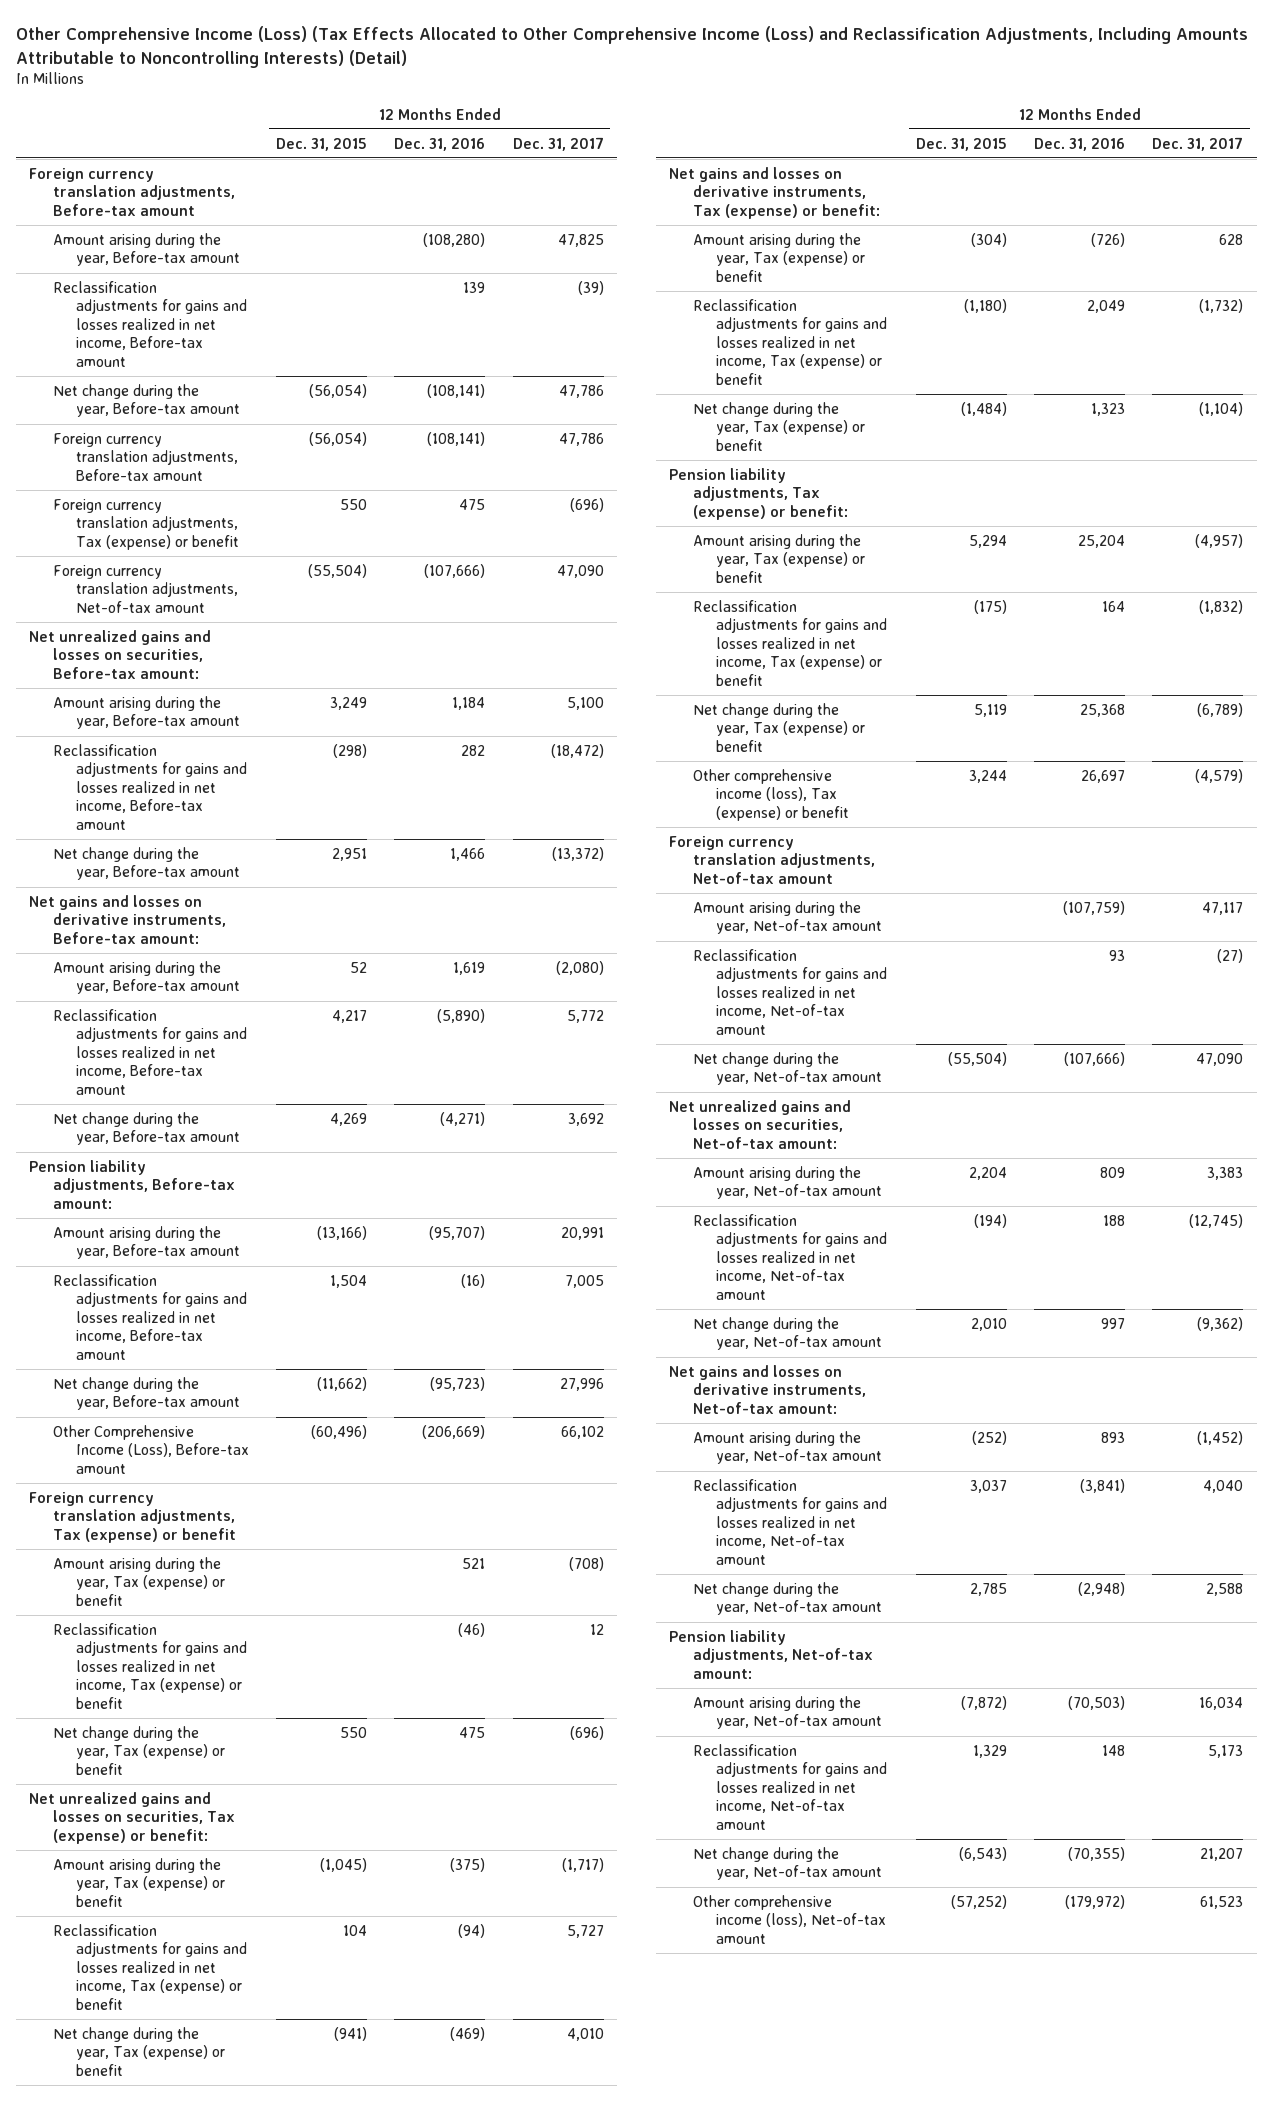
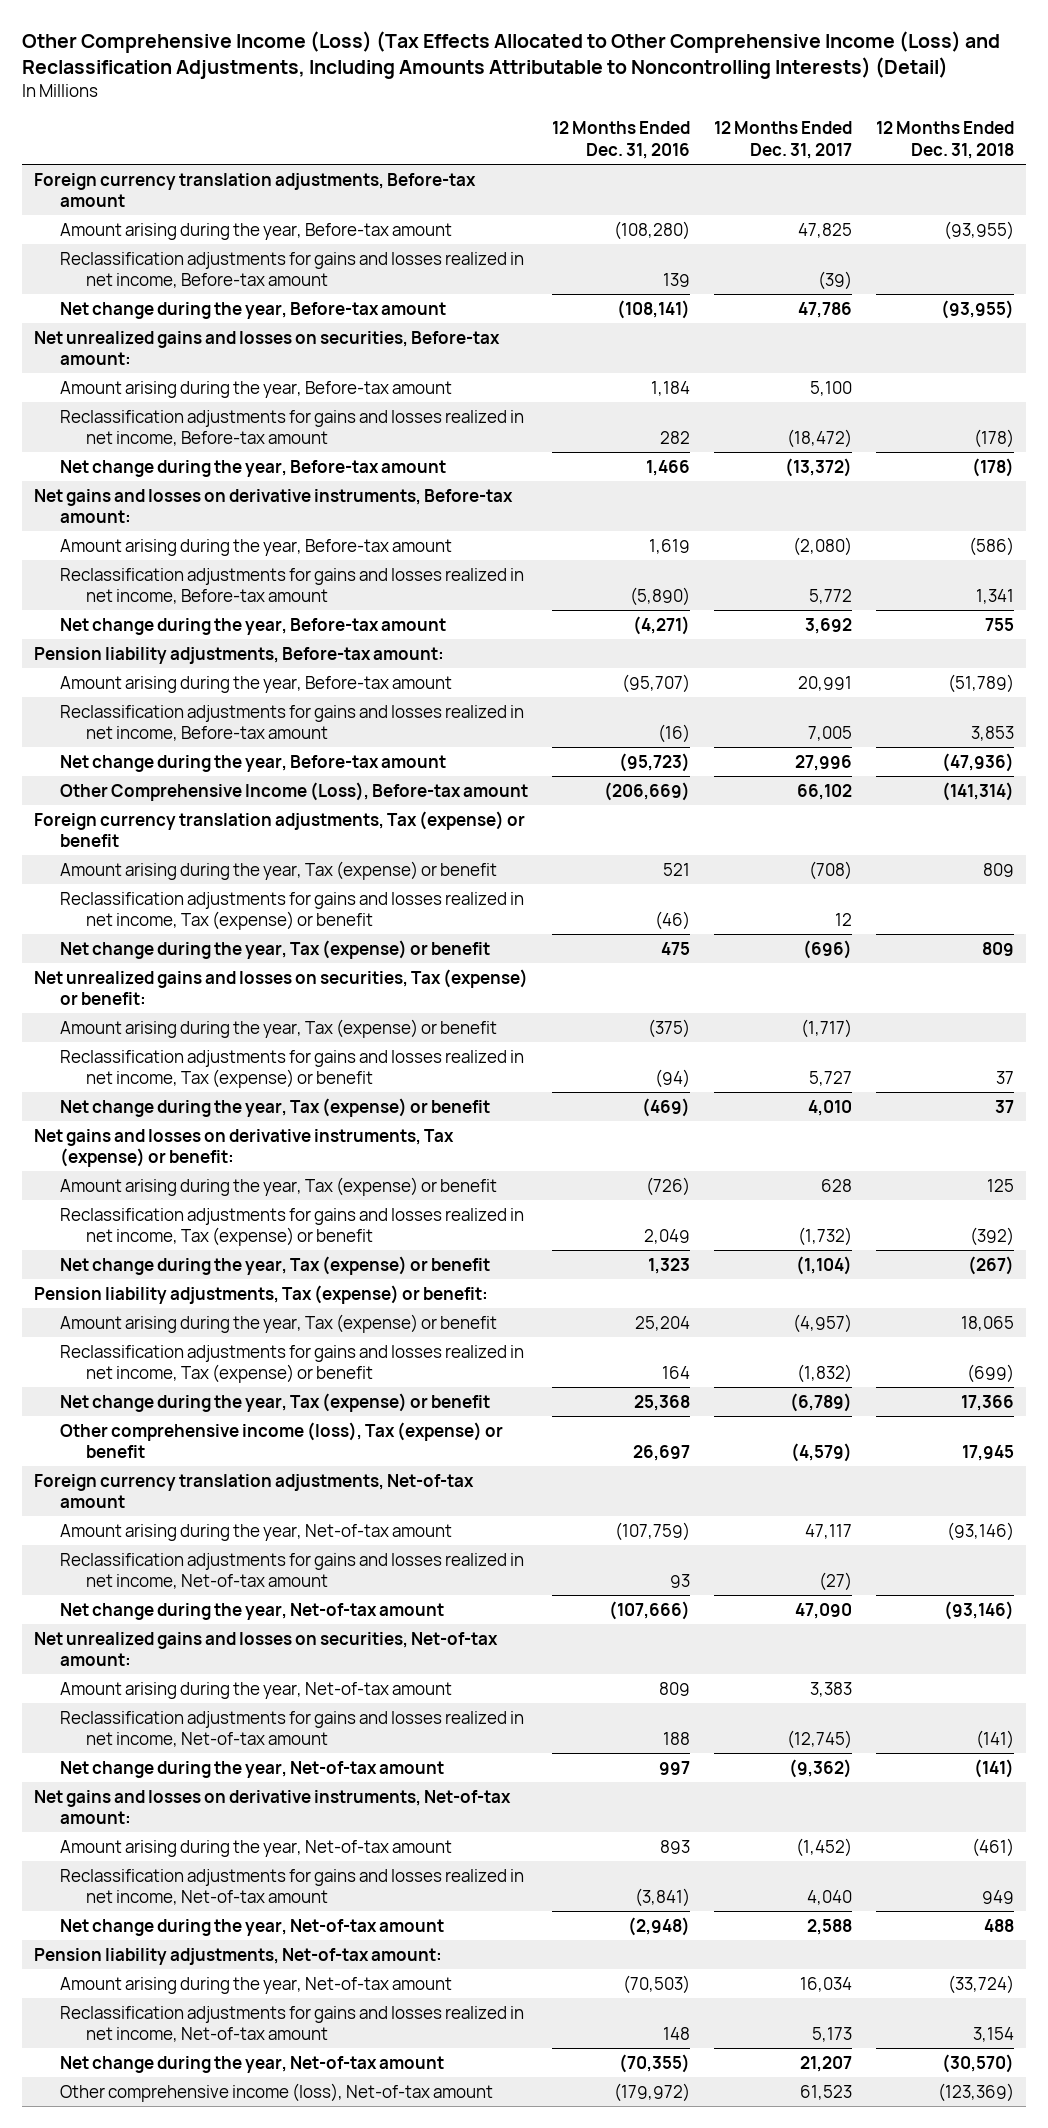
- | 12 Months Ended Dec. 31, 2015 | 12 Months Ended Dec. 31, 2016 | 12 Months Ended Dec. 31, 2017
+ | 12 Months Ended Dec. 31, 2016 | 12 Months Ended Dec. 31, 2017 | 12 Months Ended Dec. 31, 2018
- Foreign currency translation adjustments, Before-tax amount | (56,054) | (108,141) | 47,786
- Foreign currency translation adjustments, Tax (expense) or benefit | 550 | 475 | (696)
- Foreign currency translation adjustments, Net-of-tax amount | (55,504) | (107,666) | 47,090

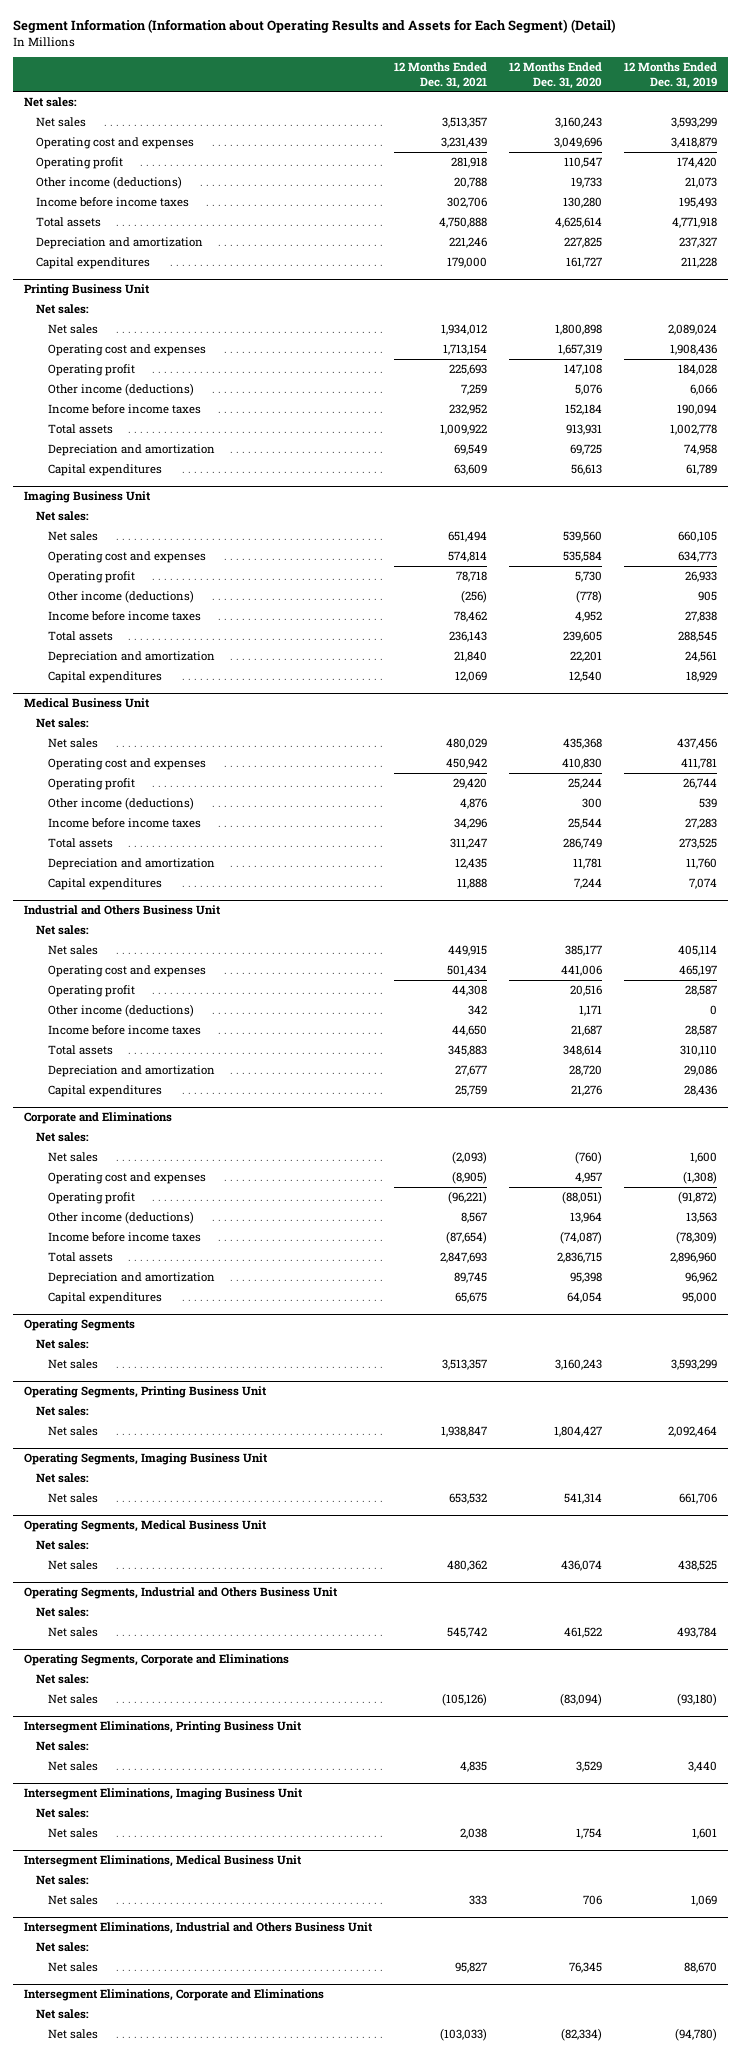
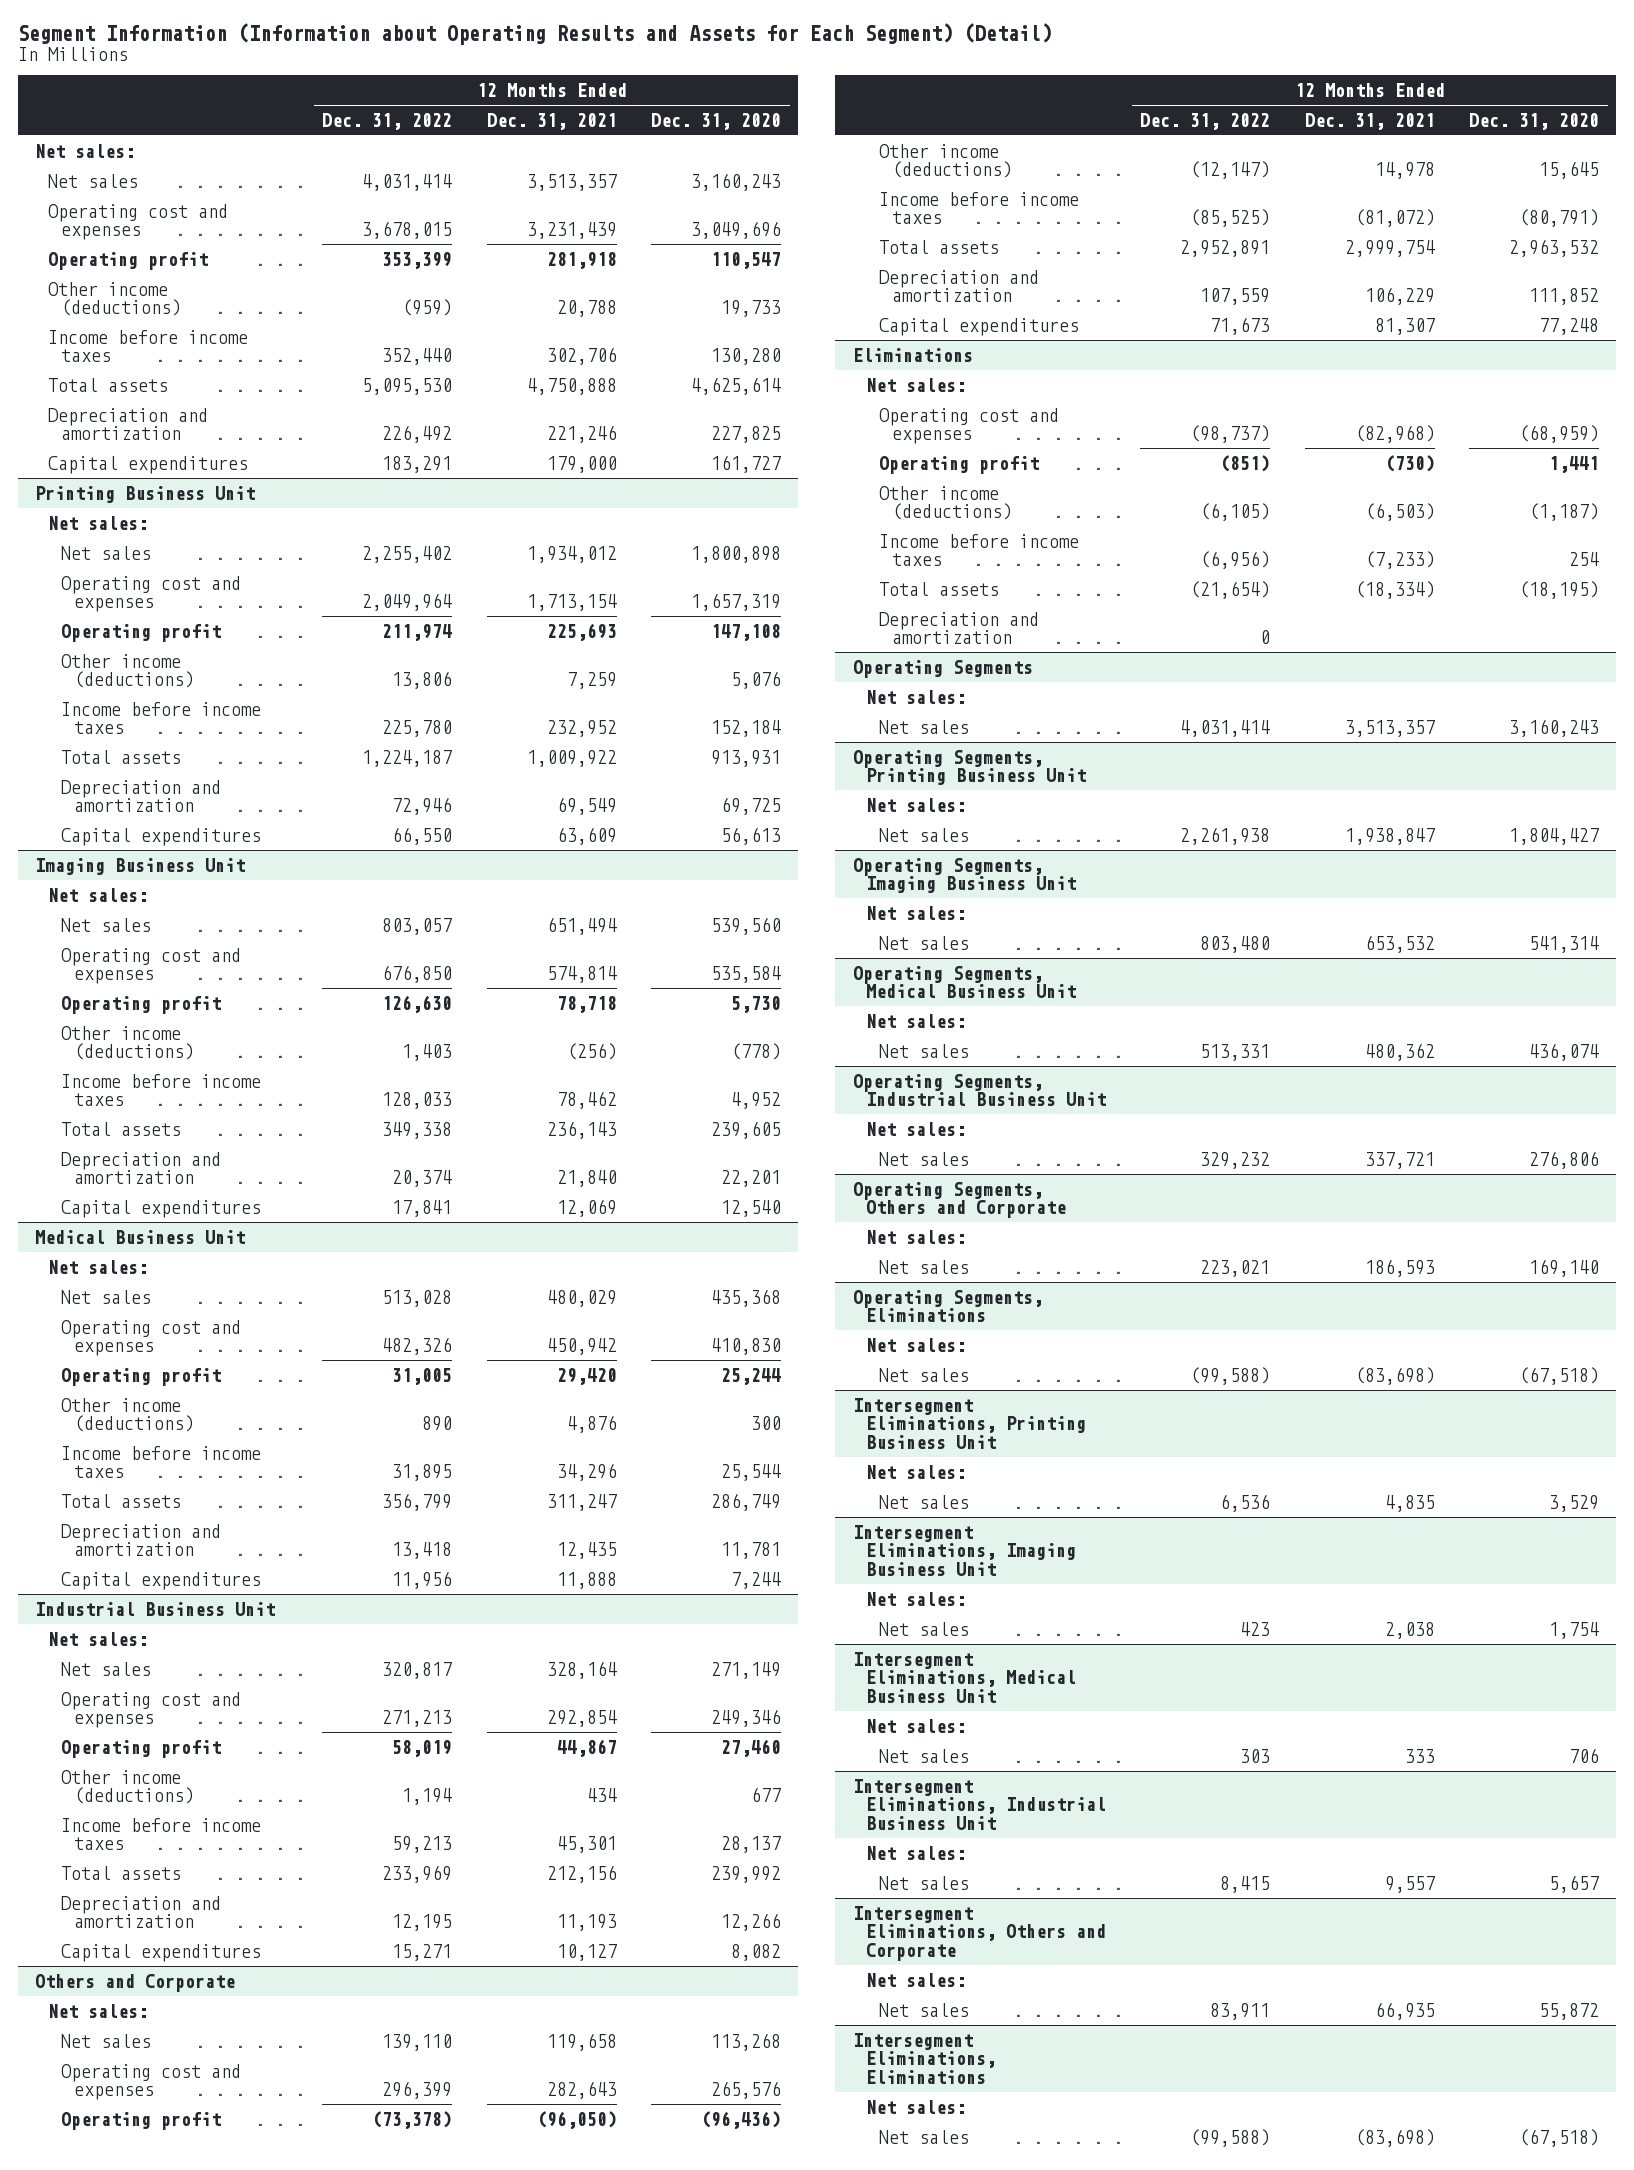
- | 12 Months Ended Dec. 31, 2021 | 12 Months Ended Dec. 31, 2020 | 12 Months Ended Dec. 31, 2019
+ | 12 Months Ended Dec. 31, 2022 | 12 Months Ended Dec. 31, 2021 | 12 Months Ended Dec. 31, 2020
- Industrial and Others Business Unit
+ Industrial Business Unit
- Net sales | 449,915 | 385,177 | 405,114
- Operating cost and expenses | 501,434 | 441,006 | 465,197
- Operating profit | 44,308 | 20,516 | 28,587
- Other income (deductions) | 342 | 1,171 | 0
- Income before income taxes | 44,650 | 21,687 | 28,587
- Total assets | 345,883 | 348,614 | 310,110
- Depreciation and amortization | 27,677 | 28,720 | 29,086
- Capital expenditures | 25,759 | 21,276 | 28,436
- Corporate and Eliminations
+ Net sales | 320,817 | 328,164 | 271,149
+ Operating cost and expenses | 271,213 | 292,854 | 249,346
+ Operating profit | 58,019 | 44,867 | 27,460
+ Other income (deductions) | 1,194 | 434 | 677
+ Income before income taxes | 59,213 | 45,301 | 28,137
+ Total assets | 233,969 | 212,156 | 239,992
+ Depreciation and amortization | 12,195 | 11,193 | 12,266
+ Capital expenditures | 15,271 | 10,127 | 8,082
+ Others and Corporate
- Net sales | (2,093) | (760) | 1,600
- Operating cost and expenses | (8,905) | 4,957 | (1,308)
- Operating profit | (96,221) | (88,051) | (91,872)
- Other income (deductions) | 8,567 | 13,964 | 13,563
- Income before income taxes | (87,654) | (74,087) | (78,309)
- Total assets | 2,847,693 | 2,836,715 | 2,896,960
- Depreciation and amortization | 89,745 | 95,398 | 96,962
- Capital expenditures | 65,675 | 64,054 | 95,000
+ Net sales | 139,110 | 119,658 | 113,268
+ Operating cost and expenses | 296,399 | 282,643 | 265,576
+ Operating profit | (73,378) | (96,050) | (96,436)
+ Other income (deductions) | (12,147) | 14,978 | 15,645
+ Income before income taxes | (85,525) | (81,072) | (80,791)
+ Total assets | 2,952,891 | 2,999,754 | 2,963,532
+ Depreciation and amortization | 107,559 | 106,229 | 111,852
+ Capital expenditures | 71,673 | 81,307 | 77,248
+ Eliminations
+ Net sales:
+ Operating cost and expenses | (98,737) | (82,968) | (68,959)
+ Operating profit | (851) | (730) | 1,441
+ Other income (deductions) | (6,105) | (6,503) | (1,187)
+ Income before income taxes | (6,956) | (7,233) | 254
+ Total assets | (21,654) | (18,334) | (18,195)
+ Depreciation and amortization | 0 | |
- Operating Segments, Industrial and Others Business Unit
+ Operating Segments, Industrial Business Unit
- Net sales | 545,742 | 461,522 | 493,784
- Operating Segments, Corporate and Eliminations
+ Net sales | 329,232 | 337,721 | 276,806
+ Operating Segments, Others and Corporate
- Net sales | (105,126) | (83,094) | (93,180)
+ Net sales | 223,021 | 186,593 | 169,140
+ Operating Segments, Eliminations
+ Net sales:
+ Net sales | (99,588) | (83,698) | (67,518)
- Intersegment Eliminations, Industrial and Others Business Unit
+ Intersegment Eliminations, Industrial Business Unit
- Net sales | 95,827 | 76,345 | 88,670
- Intersegment Eliminations, Corporate and Eliminations
+ Net sales | 8,415 | 9,557 | 5,657
+ Intersegment Eliminations, Others and Corporate
- Net sales | (103,033) | (82,334) | (94,780)
+ Net sales | 83,911 | 66,935 | 55,872
+ Intersegment Eliminations, Eliminations
+ Net sales:
+ Net sales | (99,588) | (83,698) | (67,518)

